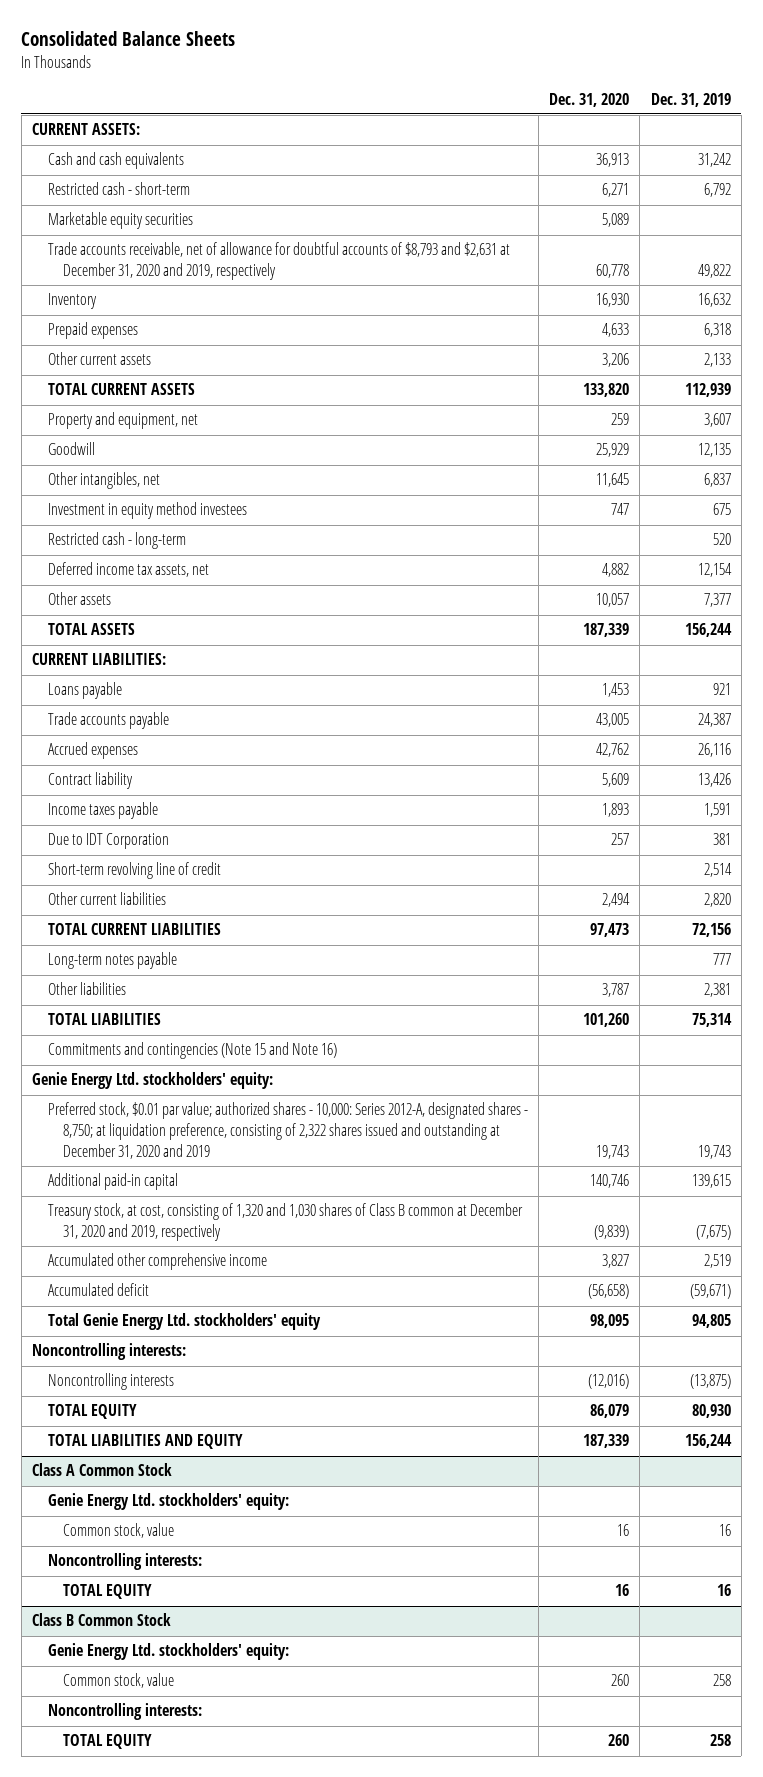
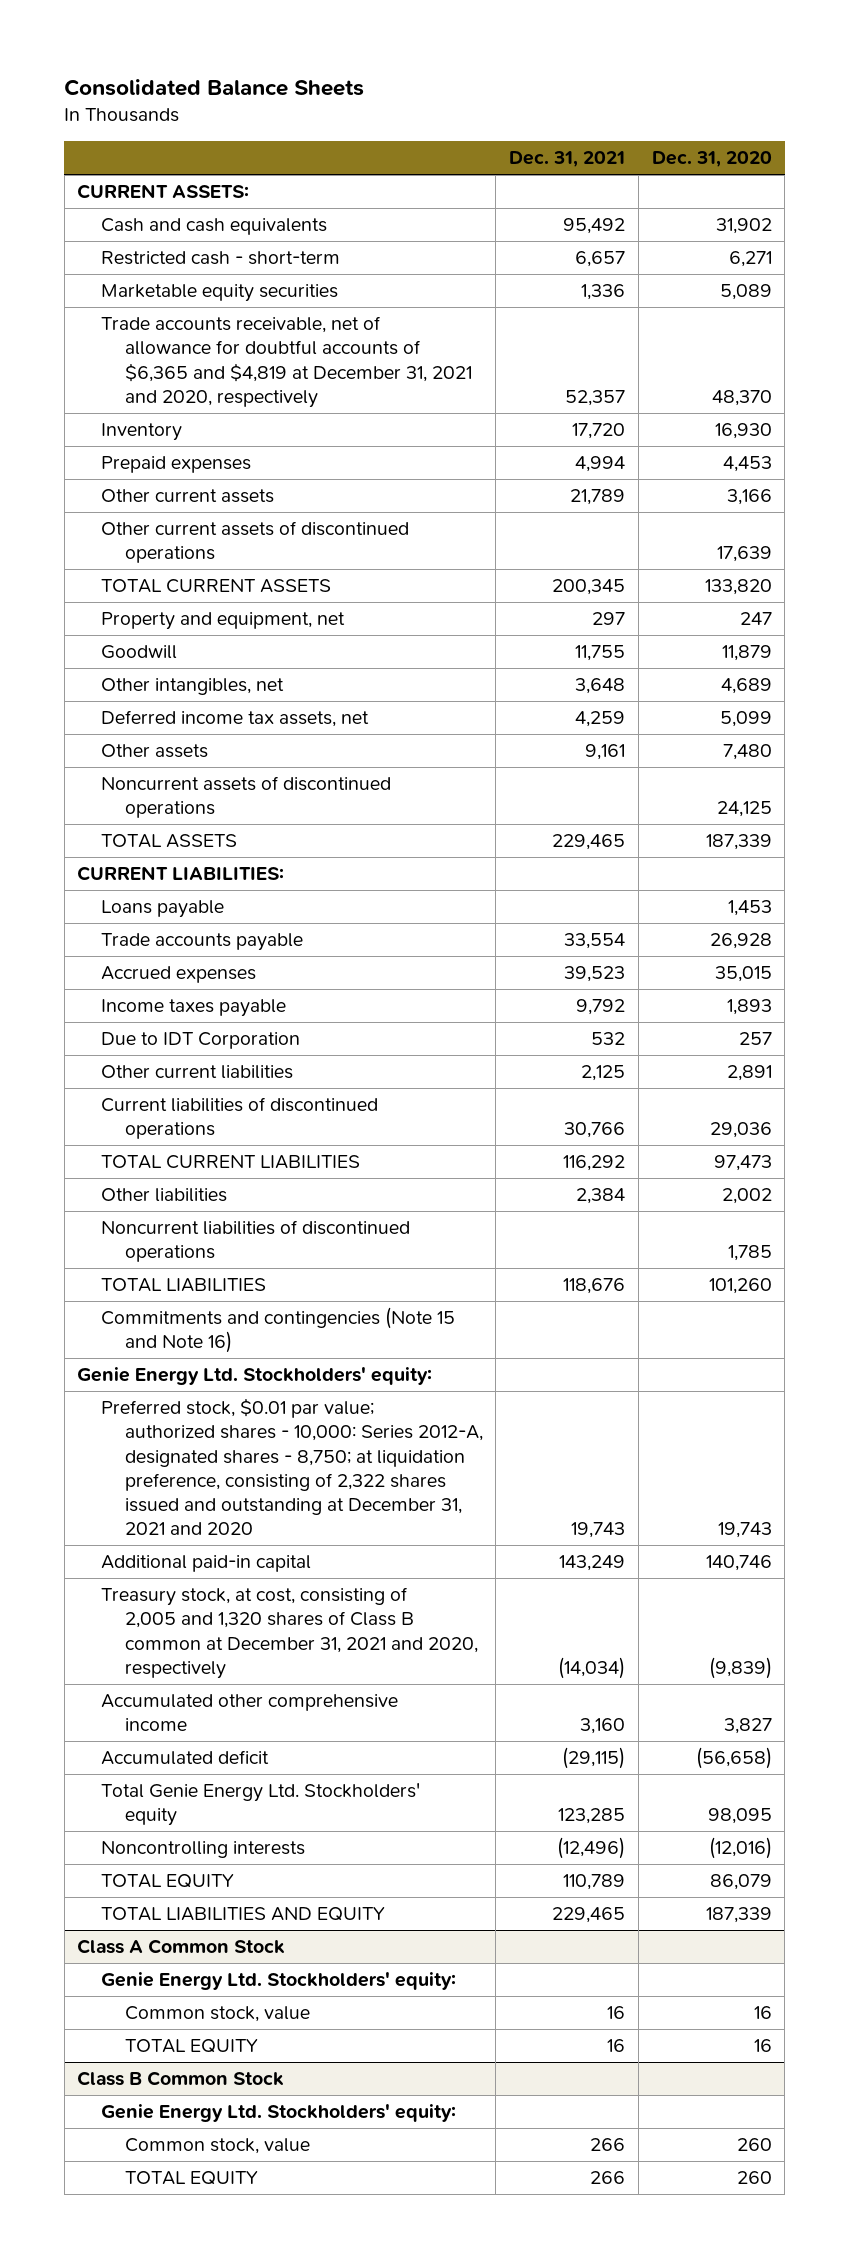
- | Dec. 31, 2020 | Dec. 31, 2019
+ | Dec. 31, 2021 | Dec. 31, 2020
- Cash and cash equivalents | 36,913 | 31,242
+ Cash and cash equivalents | 95,492 | 31,902
- Trade accounts receivable, net of allowance for doubtful accounts of $8,793 and $2,631 at December 31, 2020 and 2019, respectively | 60,778 | 49,822
+ Trade accounts receivable, net of allowance for doubtful accounts of $6,365 and $4,819 at December 31, 2021 and 2020, respectively | 52,357 | 48,370
- Prepaid expenses | 4,633 | 6,318
- Other current assets | 3,206 | 2,133
+ Prepaid expenses | 4,994 | 4,453
+ Other current assets | 21,789 | 3,166
+ Other current assets of discontinued operations | | 17,639
- Property and equipment, net | 259 | 3,607
- Goodwill | 25,929 | 12,135
- Other intangibles, net | 11,645 | 6,837
- Investment in equity method investees | 747 | 675
- Restricted cash - long-term | | 520
- Deferred income tax assets, net | 4,882 | 12,154
- Other assets | 10,057 | 7,377
+ Property and equipment, net | 297 | 247
+ Goodwill | 11,755 | 11,879
+ Other intangibles, net | 3,648 | 4,689
+ Deferred income tax assets, net | 4,259 | 5,099
+ Other assets | 9,161 | 7,480
+ Noncurrent assets of discontinued operations | | 24,125
- Trade accounts payable | 43,005 | 24,387
- Accrued expenses | 42,762 | 26,116
- Contract liability | 5,609 | 13,426
+ Trade accounts payable | 33,554 | 26,928
+ Accrued expenses | 39,523 | 35,015
- Short-term revolving line of credit | | 2,514
- Other current liabilities | 2,494 | 2,820
+ Other current liabilities | 2,125 | 2,891
+ Current liabilities of discontinued operations | 30,766 | 29,036
- Long-term notes payable | | 777
- Other liabilities | 3,787 | 2,381
+ Other liabilities | 2,384 | 2,002
+ Noncurrent liabilities of discontinued operations | | 1,785
- Genie Energy Ltd. stockholders' equity:
- Preferred stock, $0.01 par value; authorized shares - 10,000: Series 2012-A, designated shares - 8,750; at liquidation preference, consisting of 2,322 shares issued and outstanding at December 31, 2020 and 2019 | 19,743 | 19,743
+ Genie Energy Ltd. Stockholders' equity:
+ Preferred stock, $0.01 par value; authorized shares - 10,000: Series 2012-A, designated shares - 8,750; at liquidation preference, consisting of 2,322 shares issued and outstanding at December 31, 2021 and 2020 | 19,743 | 19,743
- Treasury stock, at cost, consisting of 1,320 and 1,030 shares of Class B common at December 31, 2020 and 2019, respectively | (9,839) | (7,675)
+ Treasury stock, at cost, consisting of 2,005 and 1,320 shares of Class B common at December 31, 2021 and 2020, respectively | (14,034) | (9,839)
- Total Genie Energy Ltd. stockholders' equity | 98,095 | 94,805
- Noncontrolling interests:
+ Total Genie Energy Ltd. Stockholders' equity | 123,285 | 98,095
@ Class A Common Stock
- Genie Energy Ltd. stockholders' equity:
+ Genie Energy Ltd. Stockholders' equity:
- Noncontrolling interests:
@ Class B Common Stock
- Genie Energy Ltd. stockholders' equity:
+ Genie Energy Ltd. Stockholders' equity:
- Noncontrolling interests:

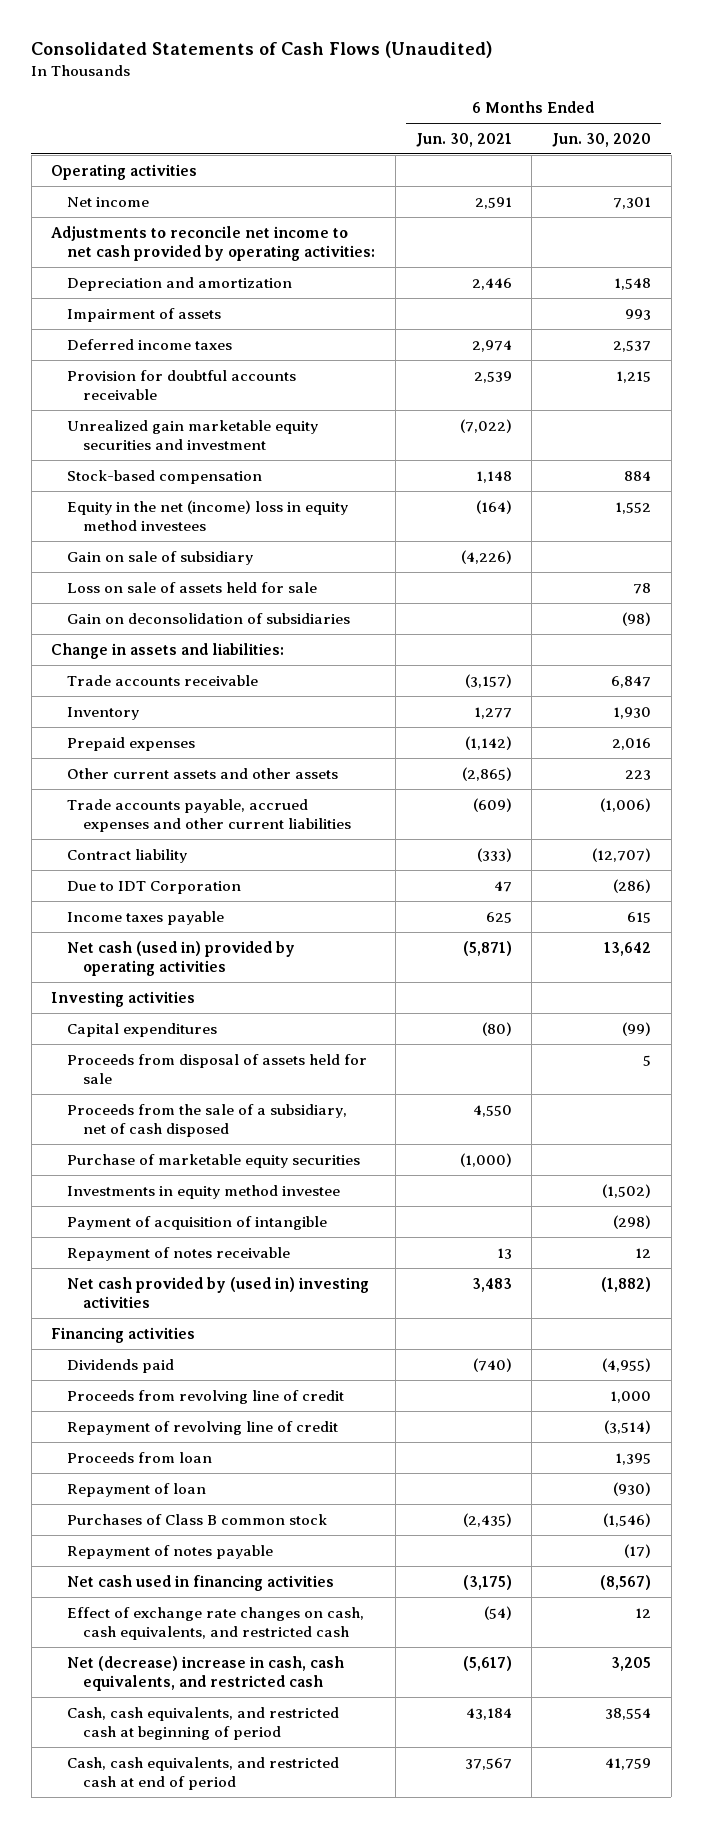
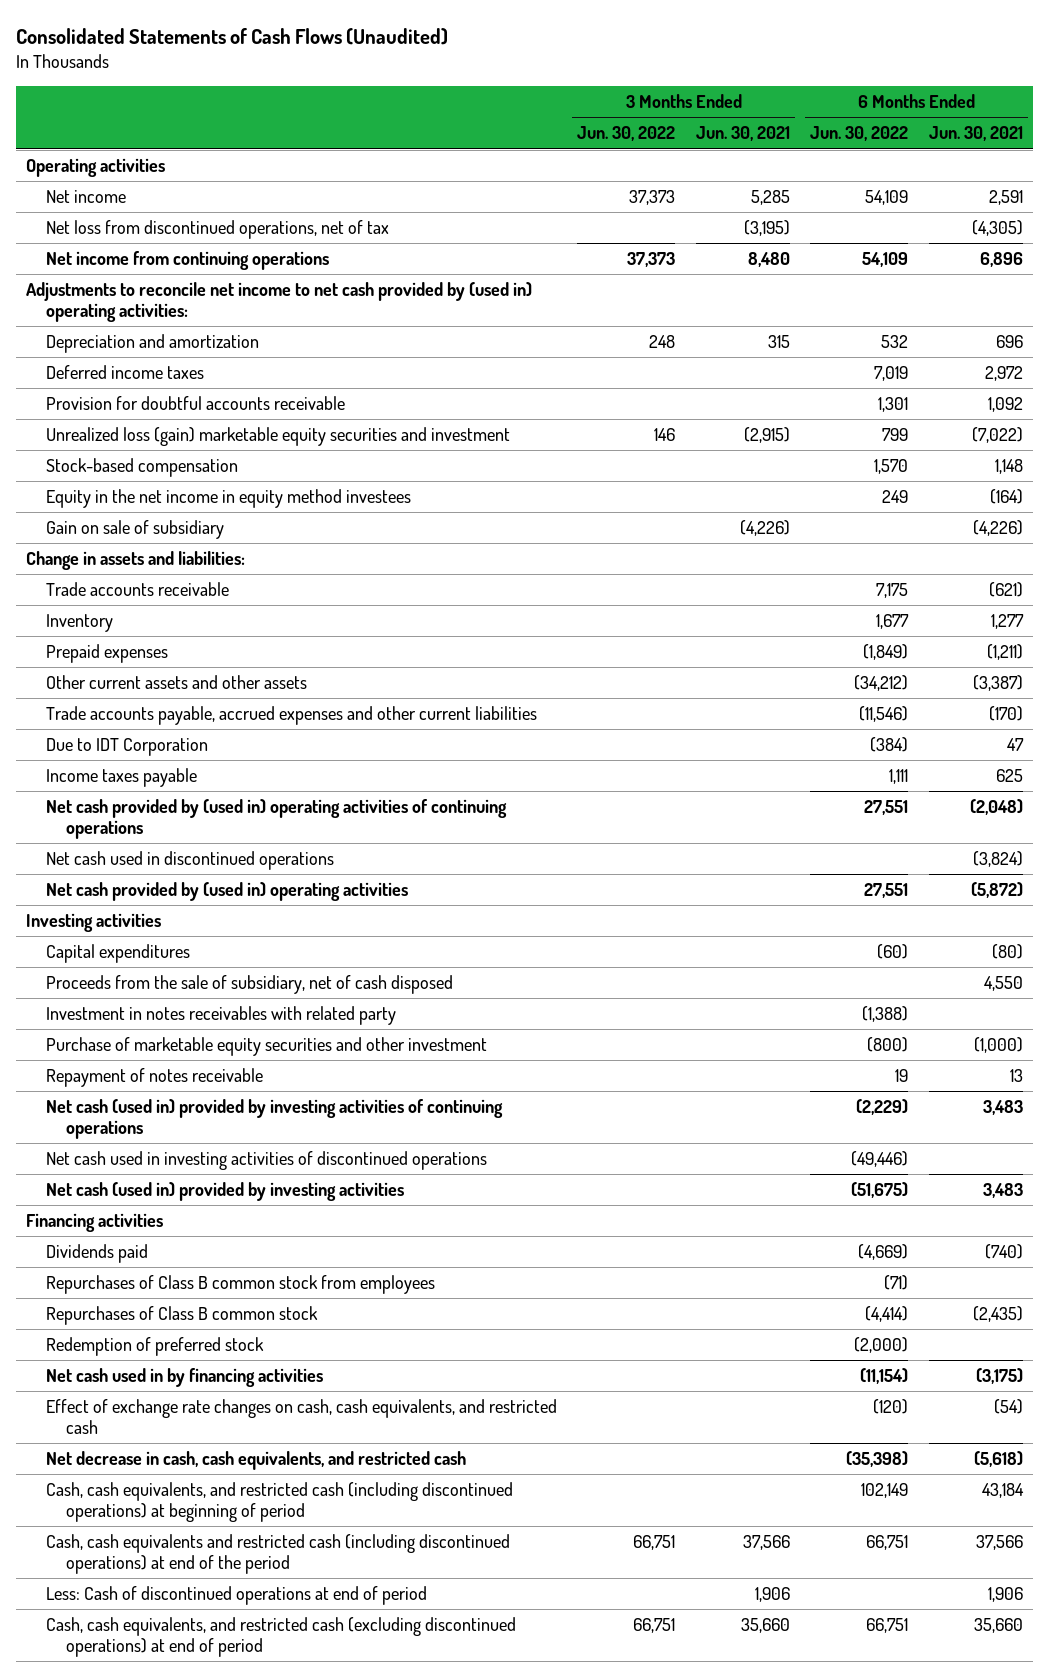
- | 6 Months Ended Jun. 30, 2021 | 6 Months Ended Jun. 30, 2020
+ | 3 Months Ended Jun. 30, 2022 | 3 Months Ended Jun. 30, 2021 | 6 Months Ended Jun. 30, 2022 | 6 Months Ended Jun. 30, 2021
- Adjustments to reconcile net income to net cash provided by operating activities:
- Depreciation and amortization | 2,446 | 1,548
- Impairment of assets | | 993
- Deferred income taxes | 2,974 | 2,537
- Provision for doubtful accounts receivable | 2,539 | 1,215
- Unrealized gain marketable equity securities and investment | (7,022) |
+ Net loss from discontinued operations, net of tax | | (3,195) | | (4,305)
+ Net income from continuing operations | 37,373 | 8,480 | 54,109 | 6,896
+ Adjustments to reconcile net income to net cash provided by (used in) operating activities:
+ Depreciation and amortization | 248 | 315 | 532 | 696
+ Deferred income taxes | | | 7,019 | 2,972
+ Provision for doubtful accounts receivable | | | 1,301 | 1,092
+ Unrealized loss (gain) marketable equity securities and investment | 146 | (2,915) | 799 | (7,022)
- Equity in the net (income) loss in equity method investees | (164) | 1,552
+ Equity in the net income in equity method investees | | | 249 | (164)
- Loss on sale of assets held for sale | | 78
- Gain on deconsolidation of subsidiaries | | (98)
- Trade accounts receivable | (3,157) | 6,847
+ Trade accounts receivable | | | 7,175 | (621)
- Prepaid expenses | (1,142) | 2,016
- Other current assets and other assets | (2,865) | 223
- Trade accounts payable, accrued expenses and other current liabilities | (609) | (1,006)
- Contract liability | (333) | (12,707)
+ Prepaid expenses | | | (1,849) | (1,211)
+ Other current assets and other assets | | | (34,212) | (3,387)
+ Trade accounts payable, accrued expenses and other current liabilities | | | (11,546) | (170)
- Net cash (used in) provided by operating activities | (5,871) | 13,642
+ Net cash provided by (used in) operating activities of continuing operations | | | 27,551 | (2,048)
+ Net cash used in discontinued operations | | | | (3,824)
+ Net cash provided by (used in) operating activities | | | 27,551 | (5,872)
- Proceeds from disposal of assets held for sale | | 5
- Proceeds from the sale of a subsidiary, net of cash disposed | 4,550 |
- Purchase of marketable equity securities | (1,000) |
- Investments in equity method investee | | (1,502)
- Payment of acquisition of intangible | | (298)
+ Proceeds from the sale of subsidiary, net of cash disposed | | | | 4,550
+ Investment in notes receivables with related party | | | (1,388) |
+ Purchase of marketable equity securities and other investment | | | (800) | (1,000)
- Net cash provided by (used in) investing activities | 3,483 | (1,882)
+ Net cash (used in) provided by investing activities of continuing operations | | | (2,229) | 3,483
+ Net cash used in investing activities of discontinued operations | | | (49,446) |
+ Net cash (used in) provided by investing activities | | | (51,675) | 3,483
- Proceeds from revolving line of credit | | 1,000
- Repayment of revolving line of credit | | (3,514)
- Proceeds from loan | | 1,395
- Repayment of loan | | (930)
- Purchases of Class B common stock | (2,435) | (1,546)
- Repayment of notes payable | | (17)
- Net cash used in financing activities | (3,175) | (8,567)
+ Repurchases of Class B common stock from employees | | | (71) |
+ Repurchases of Class B common stock | | | (4,414) | (2,435)
+ Redemption of preferred stock | | | (2,000) |
+ Net cash used in by financing activities | | | (11,154) | (3,175)
- Net (decrease) increase in cash, cash equivalents, and restricted cash | (5,617) | 3,205
- Cash, cash equivalents, and restricted cash at beginning of period | 43,184 | 38,554
- Cash, cash equivalents, and restricted cash at end of period | 37,567 | 41,759
+ Net decrease in cash, cash equivalents, and restricted cash | | | (35,398) | (5,618)
+ Cash, cash equivalents, and restricted cash (including discontinued operations) at beginning of period | | | 102,149 | 43,184
+ Cash, cash equivalents and restricted cash (including discontinued operations) at end of the period | 66,751 | 37,566 | 66,751 | 37,566
+ Less: Cash of discontinued operations at end of period | | 1,906 | | 1,906
+ Cash, cash equivalents, and restricted cash (excluding discontinued operations) at end of period | 66,751 | 35,660 | 66,751 | 35,660

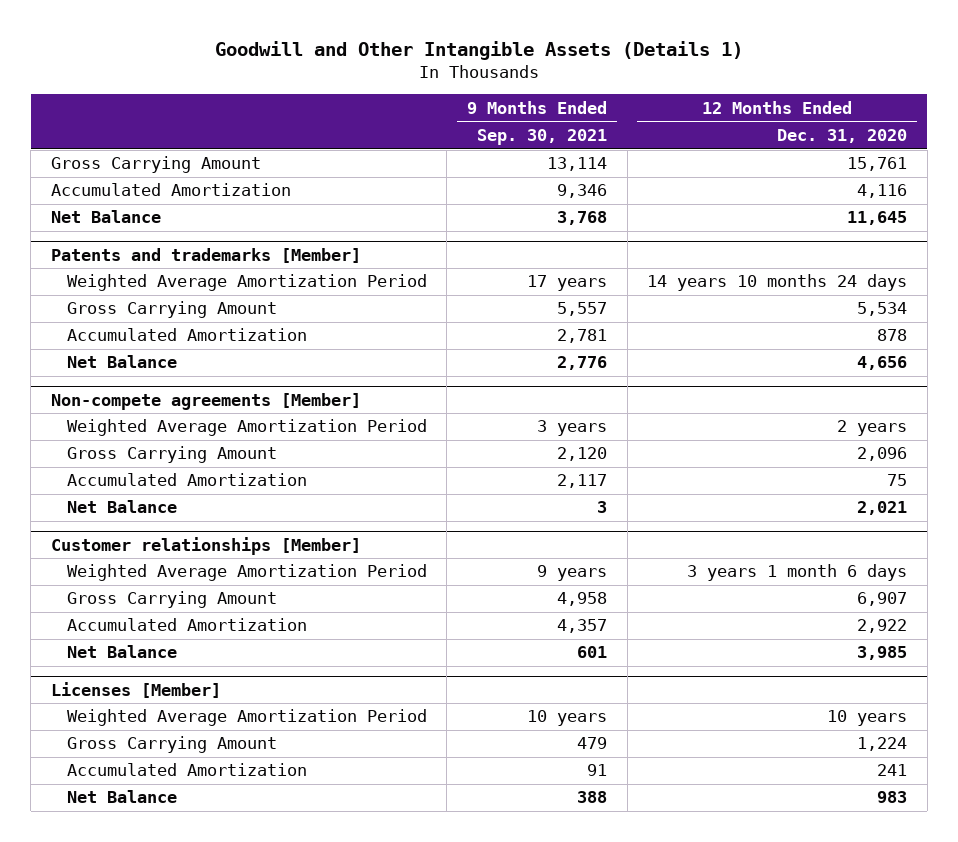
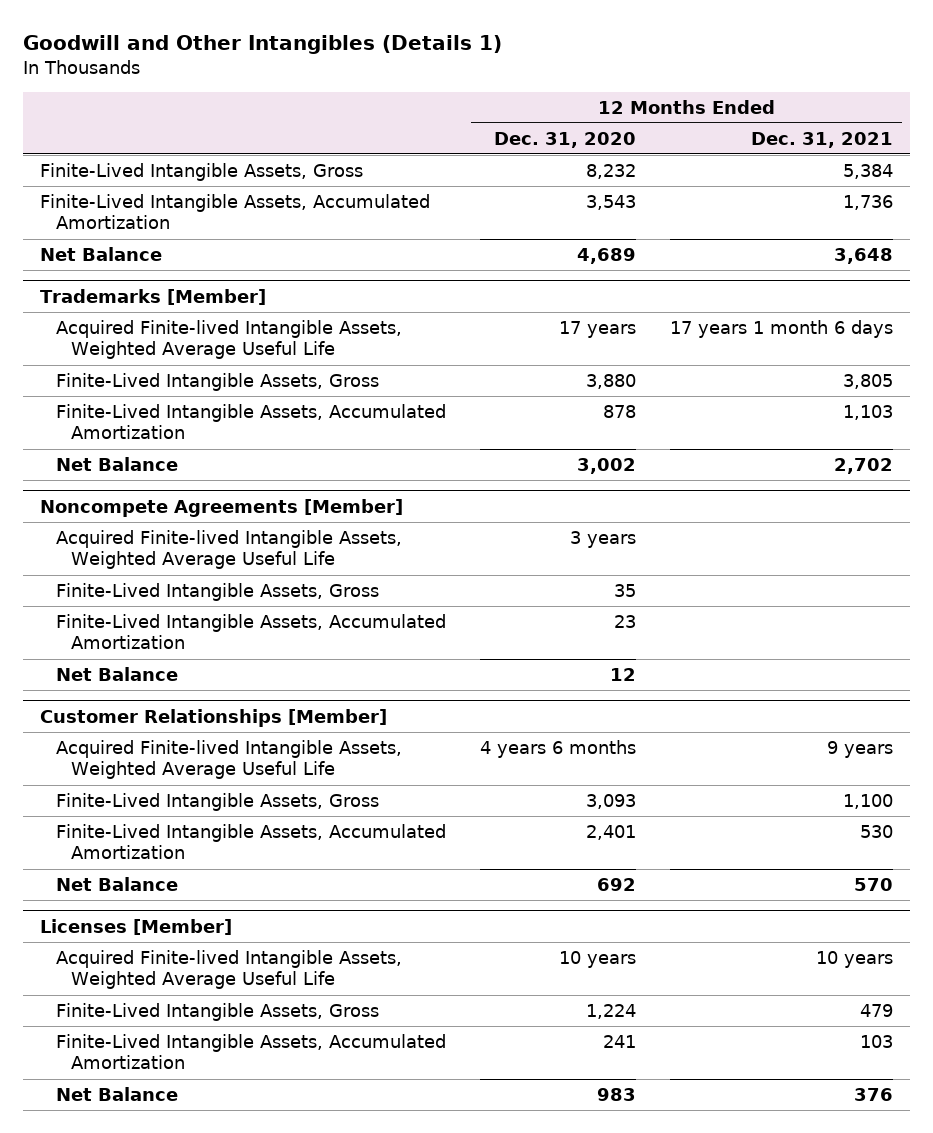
- Goodwill and Other Intangible Assets (Details 1)
+ Goodwill and Other Intangibles (Details 1)
- | 9 Months Ended Sep. 30, 2021 | 12 Months Ended Dec. 31, 2020
+ | 12 Months Ended Dec. 31, 2020 | 12 Months Ended Dec. 31, 2021
- Gross Carrying Amount | 13,114 | 15,761
- Accumulated Amortization | 9,346 | 4,116
- Net Balance | 3,768 | 11,645
- Patents and trademarks [Member]
- Weighted Average Amortization Period | 17 years | 14 years 10 months 24 days
- Gross Carrying Amount | 5,557 | 5,534
- Accumulated Amortization | 2,781 | 878
- Net Balance | 2,776 | 4,656
- Non-compete agreements [Member]
- Weighted Average Amortization Period | 3 years | 2 years
- Gross Carrying Amount | 2,120 | 2,096
- Accumulated Amortization | 2,117 | 75
- Net Balance | 3 | 2,021
- Customer relationships [Member]
- Weighted Average Amortization Period | 9 years | 3 years 1 month 6 days
- Gross Carrying Amount | 4,958 | 6,907
- Accumulated Amortization | 4,357 | 2,922
- Net Balance | 601 | 3,985
+ Finite-Lived Intangible Assets, Gross | 8,232 | 5,384
+ Finite-Lived Intangible Assets, Accumulated Amortization | 3,543 | 1,736
+ Net Balance | 4,689 | 3,648
+ Trademarks [Member]
+ Acquired Finite-lived Intangible Assets, Weighted Average Useful Life | 17 years | 17 years 1 month 6 days
+ Finite-Lived Intangible Assets, Gross | 3,880 | 3,805
+ Finite-Lived Intangible Assets, Accumulated Amortization | 878 | 1,103
+ Net Balance | 3,002 | 2,702
+ Noncompete Agreements [Member]
+ Acquired Finite-lived Intangible Assets, Weighted Average Useful Life | 3 years |
+ Finite-Lived Intangible Assets, Gross | 35 |
+ Finite-Lived Intangible Assets, Accumulated Amortization | 23 |
+ Net Balance | 12 |
+ Customer Relationships [Member]
+ Acquired Finite-lived Intangible Assets, Weighted Average Useful Life | 4 years 6 months | 9 years
+ Finite-Lived Intangible Assets, Gross | 3,093 | 1,100
+ Finite-Lived Intangible Assets, Accumulated Amortization | 2,401 | 530
+ Net Balance | 692 | 570
@ Licenses [Member]
- Weighted Average Amortization Period | 10 years | 10 years
- Gross Carrying Amount | 479 | 1,224
- Accumulated Amortization | 91 | 241
+ Acquired Finite-lived Intangible Assets, Weighted Average Useful Life | 10 years | 10 years
+ Finite-Lived Intangible Assets, Gross | 1,224 | 479
+ Finite-Lived Intangible Assets, Accumulated Amortization | 241 | 103

